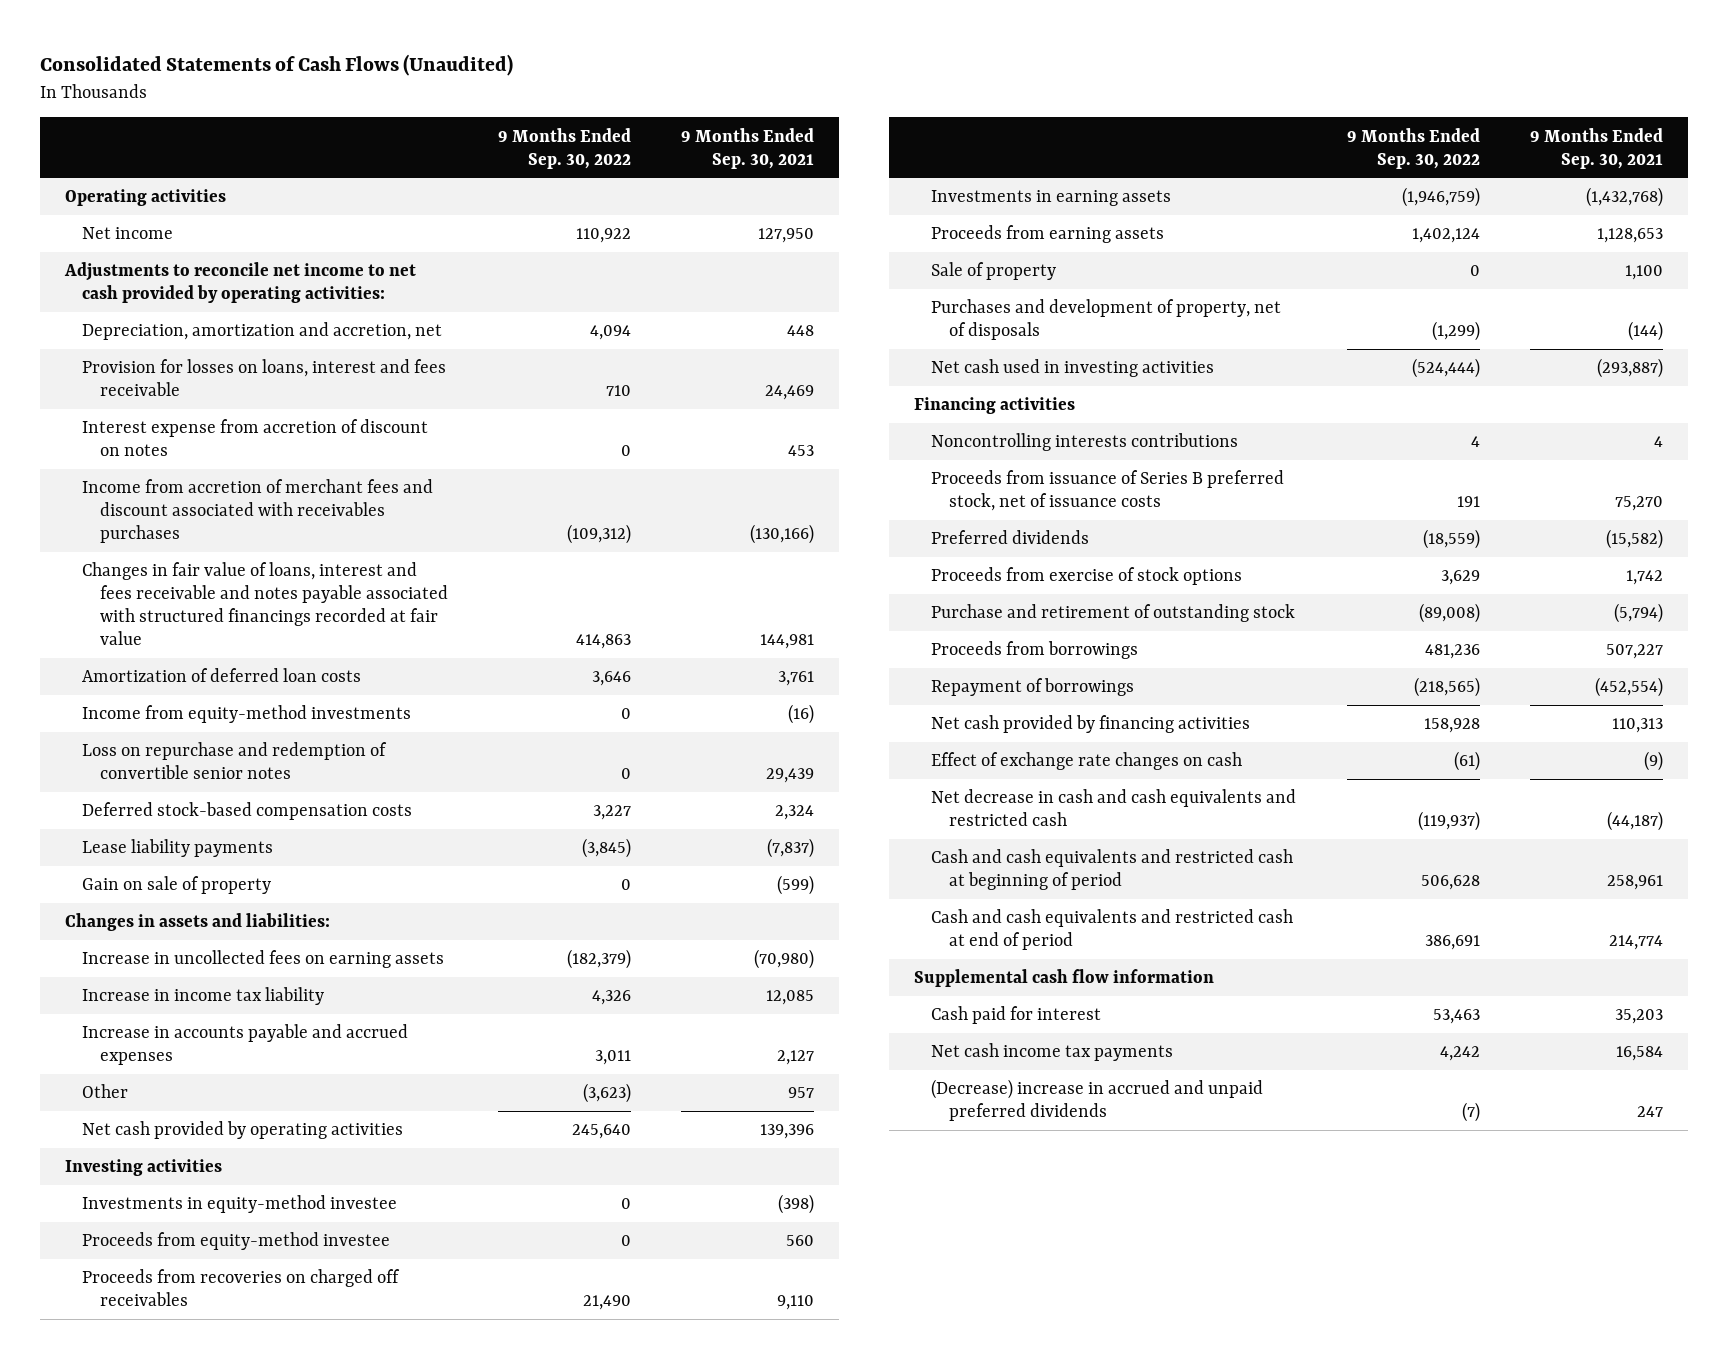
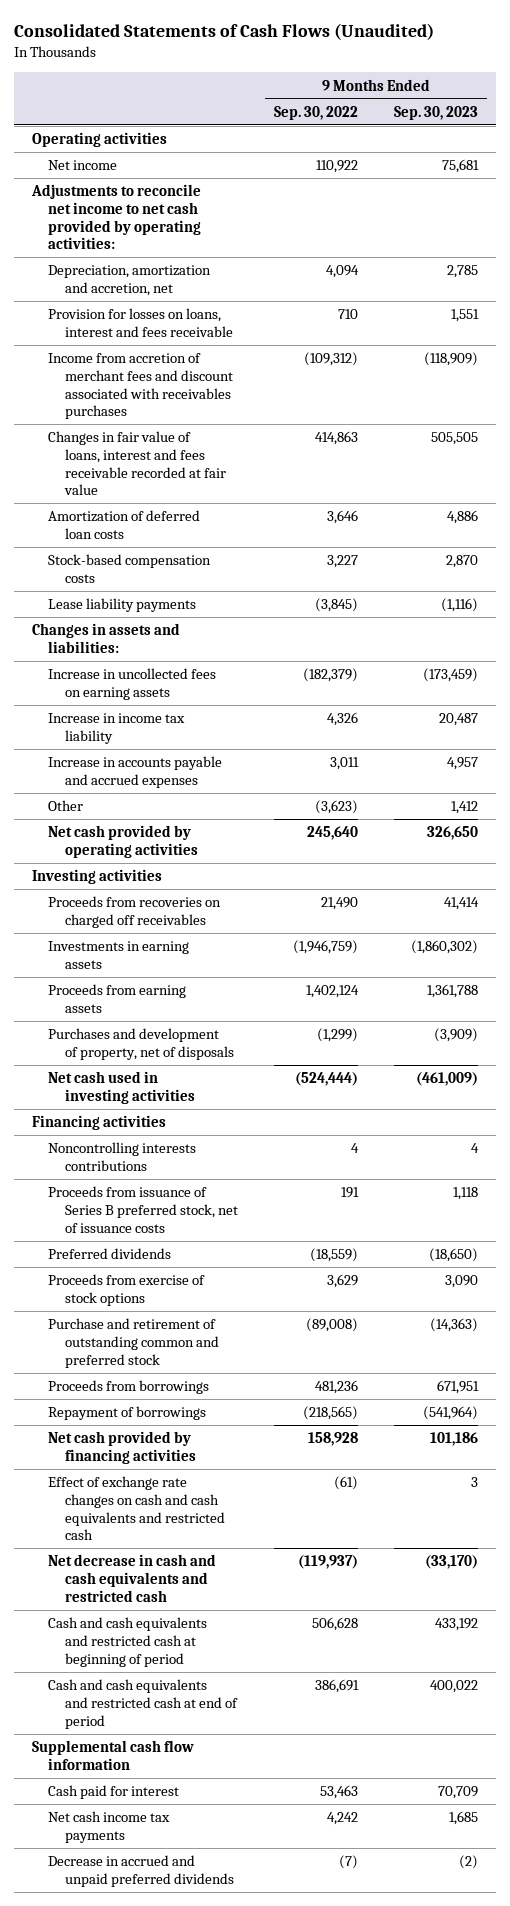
- | 9 Months Ended Sep. 30, 2022 | 9 Months Ended Sep. 30, 2021
+ | 9 Months Ended Sep. 30, 2022 | 9 Months Ended Sep. 30, 2023
- Interest expense from accretion of discount on notes | 0 | 453
- Changes in fair value of loans, interest and fees receivable and notes payable associated with structured financings recorded at fair value | 414,863 | 144,981
+ Changes in fair value of loans, interest and fees receivable recorded at fair value | 414,863 | 505,505
- Income from equity-method investments | 0 | (16)
- Loss on repurchase and redemption of convertible senior notes | 0 | 29,439
- Deferred stock-based compensation costs | 3,227 | 2,324
+ Stock-based compensation costs | 3,227 | 2,870
- Gain on sale of property | 0 | (599)
- Investments in equity-method investee | 0 | (398)
- Proceeds from equity-method investee | 0 | 560
- Sale of property | 0 | 1,100
- Purchase and retirement of outstanding stock | (89,008) | (5,794)
+ Purchase and retirement of outstanding common and preferred stock | (89,008) | (14,363)
- Effect of exchange rate changes on cash | (61) | (9)
+ Effect of exchange rate changes on cash and cash equivalents and restricted cash | (61) | 3
- (Decrease) increase in accrued and unpaid preferred dividends | (7) | 247
+ Decrease in accrued and unpaid preferred dividends | (7) | (2)

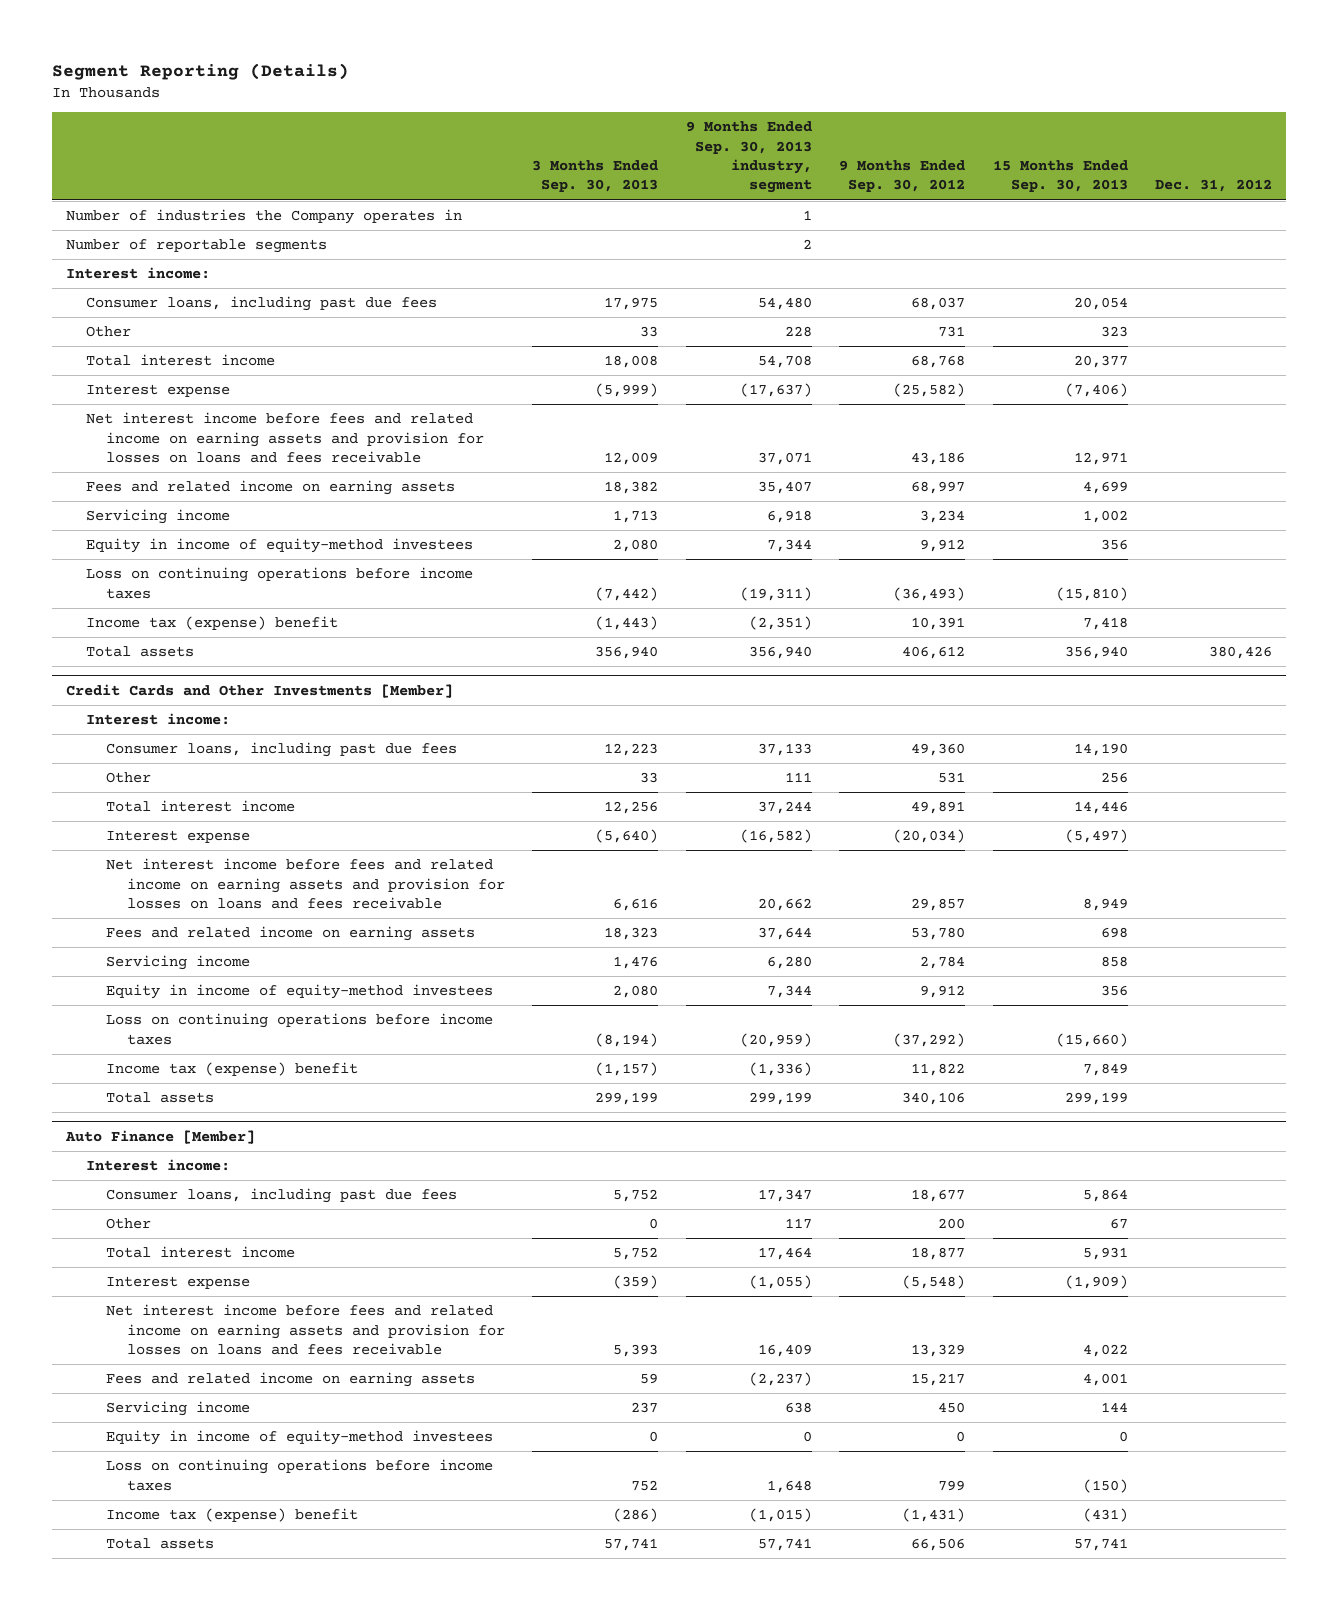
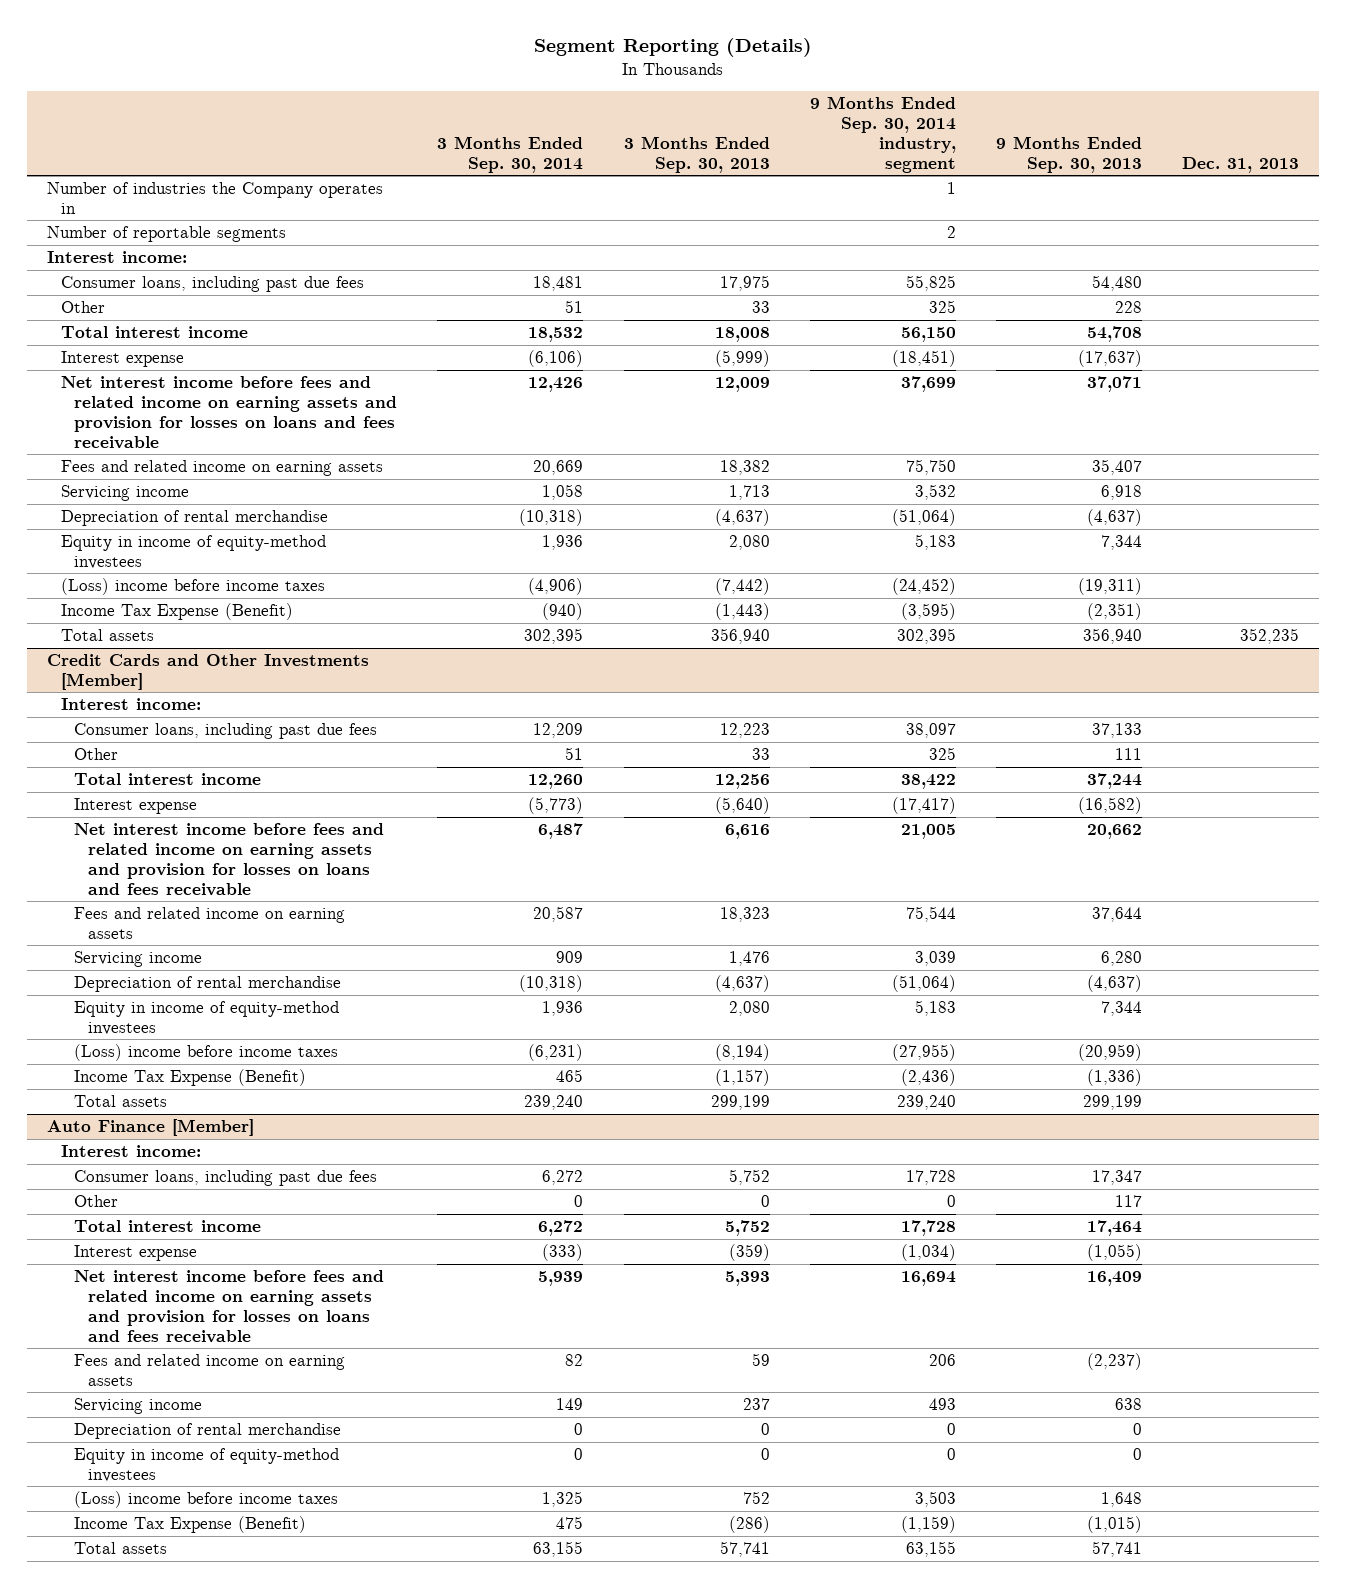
- | 3 Months Ended Sep. 30, 2013 | 9 Months Ended Sep. 30, 2013 industry, segment | 9 Months Ended Sep. 30, 2012 | 15 Months Ended Sep. 30, 2013 | Dec. 31, 2012
+ | 3 Months Ended Sep. 30, 2014 | 3 Months Ended Sep. 30, 2013 | 9 Months Ended Sep. 30, 2014 industry, segment | 9 Months Ended Sep. 30, 2013 | Dec. 31, 2013
+ Depreciation of rental merchandise | (10,318) | (4,637) | (51,064) | (4,637) |
- Loss on continuing operations before income taxes | (7,442) | (19,311) | (36,493) | (15,810) |
- Income tax (expense) benefit | (1,443) | (2,351) | 10,391 | 7,418 |
+ (Loss) income before income taxes | (4,906) | (7,442) | (24,452) | (19,311) |
+ Income Tax Expense (Benefit) | (940) | (1,443) | (3,595) | (2,351) |
@ Credit Cards and Other Investments [Member]
+ Depreciation of rental merchandise | (10,318) | (4,637) | (51,064) | (4,637) |
- Loss on continuing operations before income taxes | (8,194) | (20,959) | (37,292) | (15,660) |
- Income tax (expense) benefit | (1,157) | (1,336) | 11,822 | 7,849 |
+ (Loss) income before income taxes | (6,231) | (8,194) | (27,955) | (20,959) |
+ Income Tax Expense (Benefit) | 465 | (1,157) | (2,436) | (1,336) |
@ Auto Finance [Member]
+ Depreciation of rental merchandise | 0 | 0 | 0 | 0 |
- Loss on continuing operations before income taxes | 752 | 1,648 | 799 | (150) |
- Income tax (expense) benefit | (286) | (1,015) | (1,431) | (431) |
+ (Loss) income before income taxes | 1,325 | 752 | 3,503 | 1,648 |
+ Income Tax Expense (Benefit) | 475 | (286) | (1,159) | (1,015) |

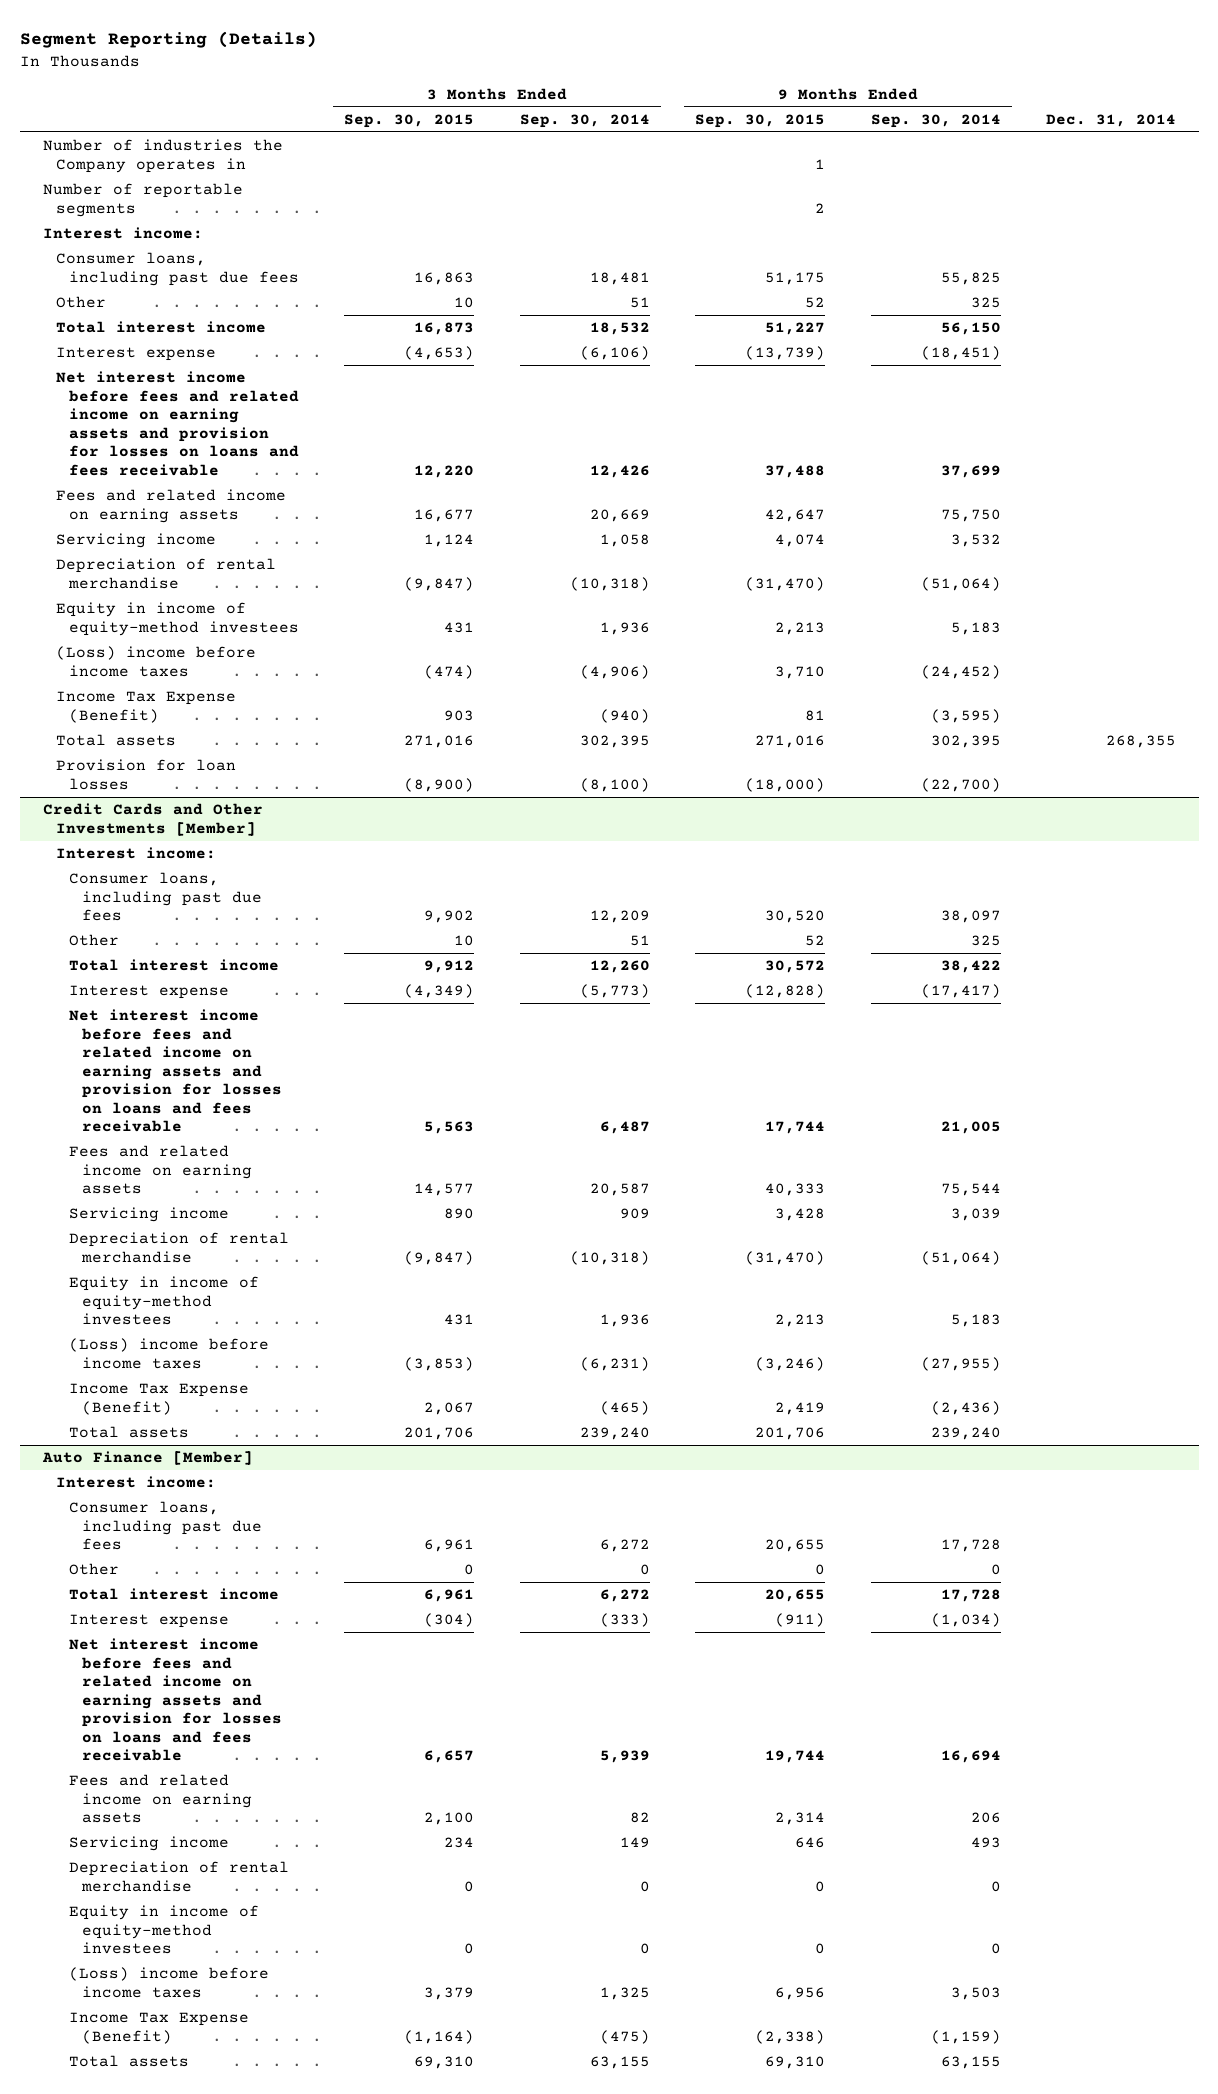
- | 3 Months Ended Sep. 30, 2014 | 3 Months Ended Sep. 30, 2013 | 9 Months Ended Sep. 30, 2014 industry, segment | 9 Months Ended Sep. 30, 2013 | Dec. 31, 2013
+ | 3 Months Ended Sep. 30, 2015 | 3 Months Ended Sep. 30, 2014 | 9 Months Ended Sep. 30, 2015 | 9 Months Ended Sep. 30, 2014 | Dec. 31, 2014
+ Provision for loan losses | (8,900) | (8,100) | (18,000) | (22,700) |
@ Credit Cards and Other Investments [Member]
- Income Tax Expense (Benefit) | 465 | (1,157) | (2,436) | (1,336) |
+ Income Tax Expense (Benefit) | 2,067 | (465) | 2,419 | (2,436) |
@ Auto Finance [Member]
- Income Tax Expense (Benefit) | 475 | (286) | (1,159) | (1,015) |
+ Income Tax Expense (Benefit) | (1,164) | (475) | (2,338) | (1,159) |

